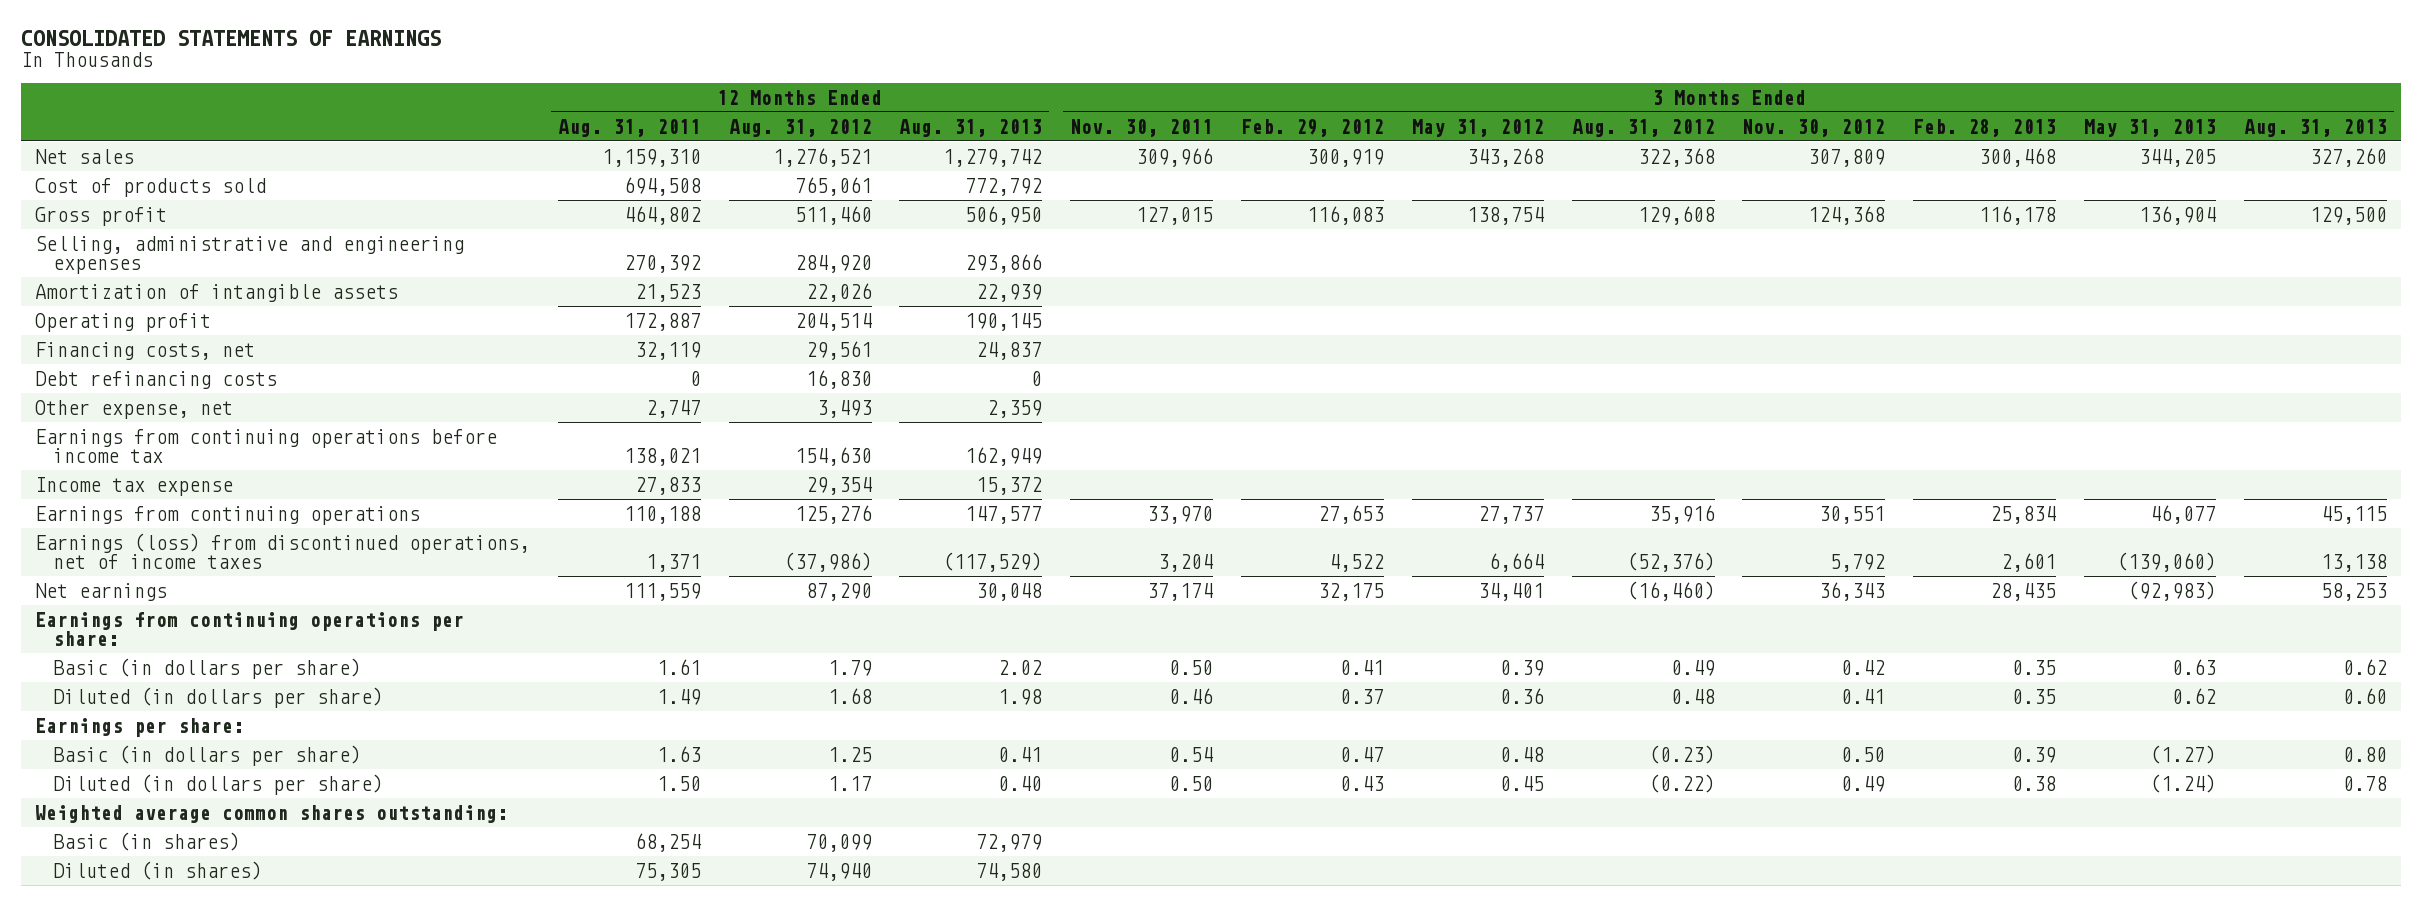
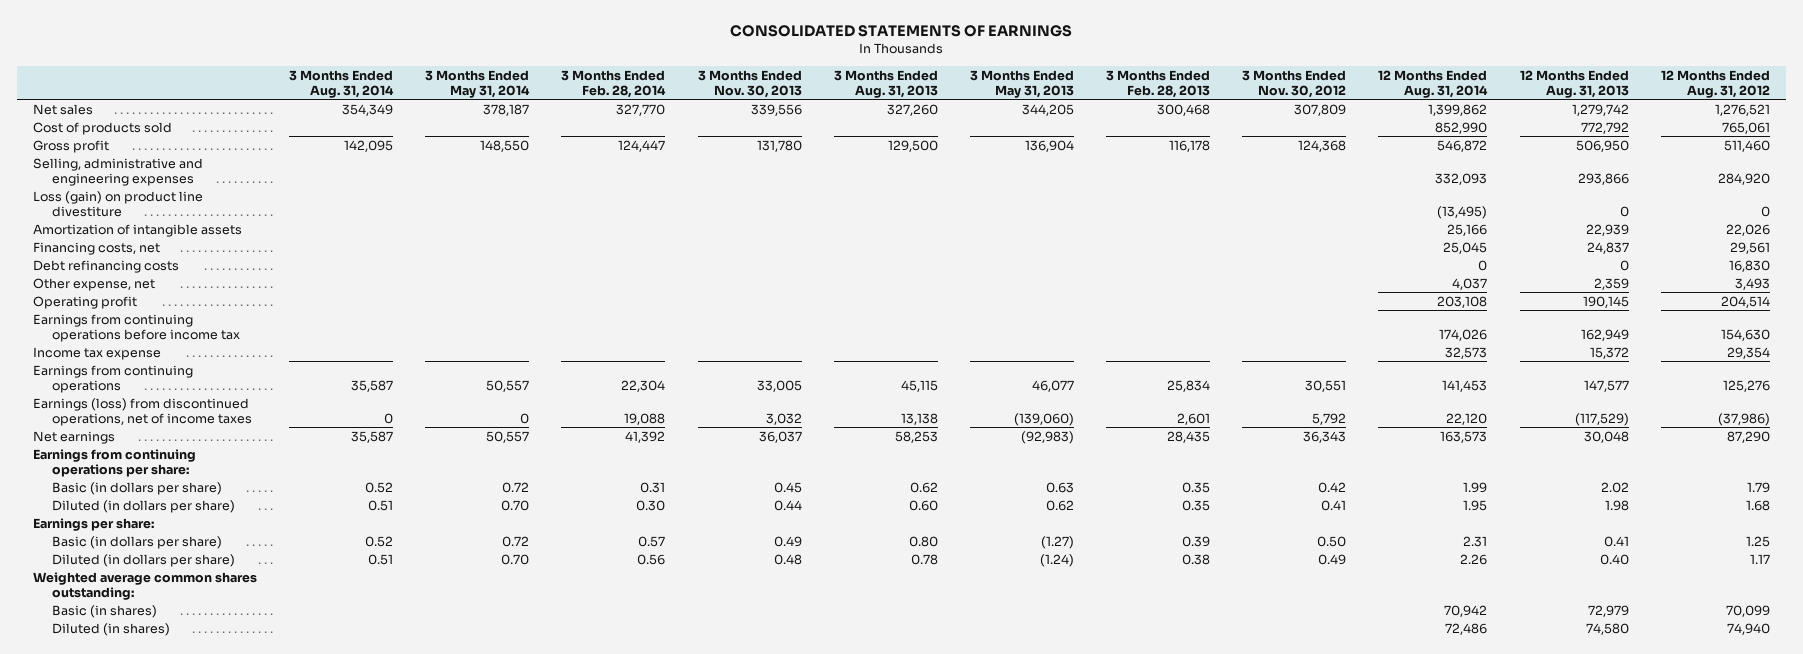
- | 12 Months Ended Aug. 31, 2011 | 12 Months Ended Aug. 31, 2012 | 12 Months Ended Aug. 31, 2013 | 3 Months Ended Nov. 30, 2011 | 3 Months Ended Feb. 29, 2012 | 3 Months Ended May 31, 2012 | 3 Months Ended Aug. 31, 2012 | 3 Months Ended Nov. 30, 2012 | 3 Months Ended Feb. 28, 2013 | 3 Months Ended May 31, 2013 | 3 Months Ended Aug. 31, 2013
+ | 3 Months Ended Aug. 31, 2014 | 3 Months Ended May 31, 2014 | 3 Months Ended Feb. 28, 2014 | 3 Months Ended Nov. 30, 2013 | 3 Months Ended Aug. 31, 2013 | 3 Months Ended May 31, 2013 | 3 Months Ended Feb. 28, 2013 | 3 Months Ended Nov. 30, 2012 | 12 Months Ended Aug. 31, 2014 | 12 Months Ended Aug. 31, 2013 | 12 Months Ended Aug. 31, 2012
+ Loss (gain) on product line divestiture | | | | | | | | | (13,495) | 0 | 0
moved down: Operating profit | | | | | | | | | 203,108 | 190,145 | 204,514

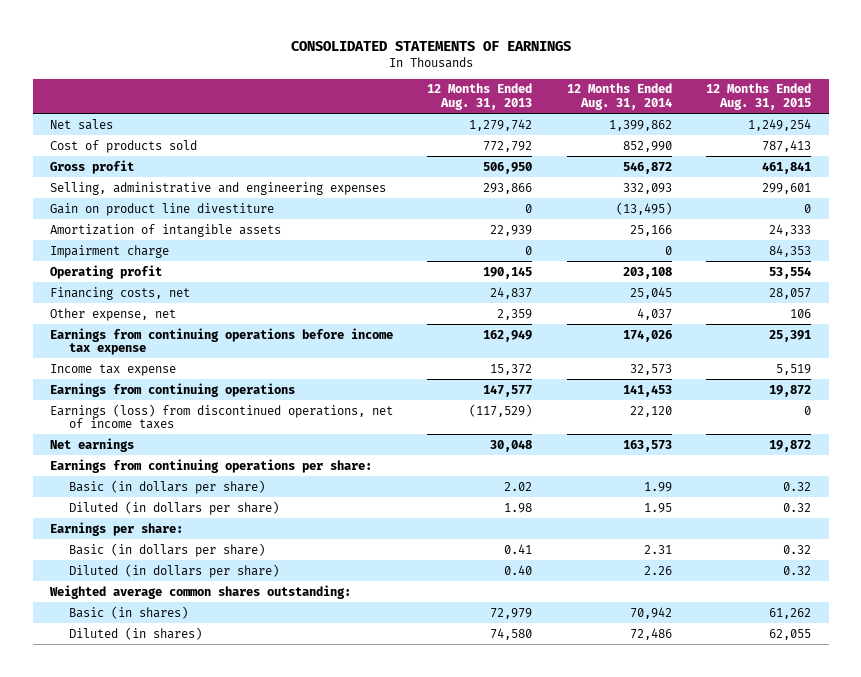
- | 3 Months Ended Aug. 31, 2014 | 3 Months Ended May 31, 2014 | 3 Months Ended Feb. 28, 2014 | 3 Months Ended Nov. 30, 2013 | 3 Months Ended Aug. 31, 2013 | 3 Months Ended May 31, 2013 | 3 Months Ended Feb. 28, 2013 | 3 Months Ended Nov. 30, 2012 | 12 Months Ended Aug. 31, 2014 | 12 Months Ended Aug. 31, 2013 | 12 Months Ended Aug. 31, 2012
+ | 12 Months Ended Aug. 31, 2013 | 12 Months Ended Aug. 31, 2014 | 12 Months Ended Aug. 31, 2015
- Loss (gain) on product line divestiture | | | | | | | | | (13,495) | 0 | 0
+ Gain on product line divestiture | 0 | (13,495) | 0
+ Impairment charge | 0 | 0 | 84,353
moved up: Operating profit | 190,145 | 203,108 | 53,554
- Debt refinancing costs | | | | | | | | | 0 | 0 | 16,830
- Earnings from continuing operations before income tax | | | | | | | | | 174,026 | 162,949 | 154,630
+ Earnings from continuing operations before income tax expense | 162,949 | 174,026 | 25,391

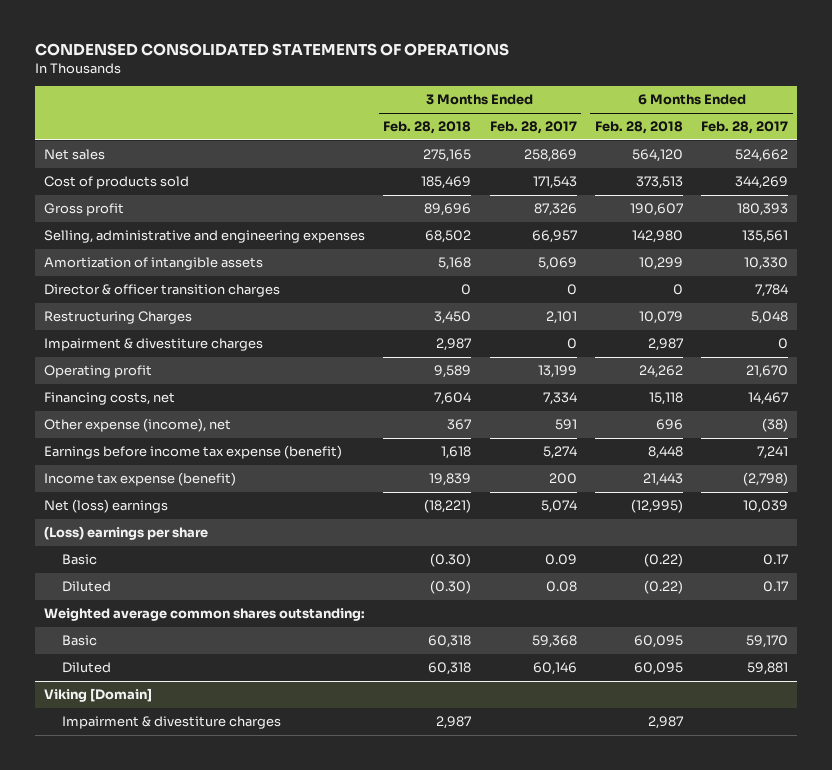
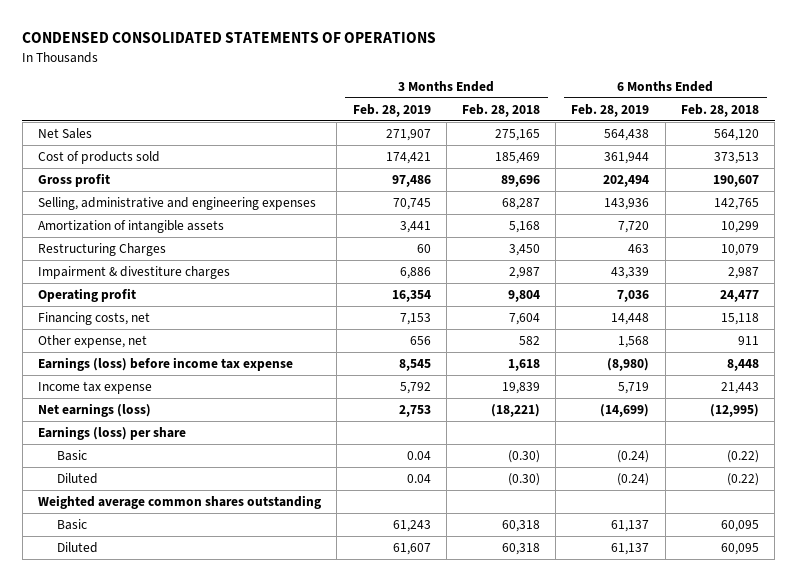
- | 3 Months Ended Feb. 28, 2018 | 3 Months Ended Feb. 28, 2017 | 6 Months Ended Feb. 28, 2018 | 6 Months Ended Feb. 28, 2017
+ | 3 Months Ended Feb. 28, 2019 | 3 Months Ended Feb. 28, 2018 | 6 Months Ended Feb. 28, 2019 | 6 Months Ended Feb. 28, 2018
- Net sales | 275,165 | 258,869 | 564,120 | 524,662
+ Net Sales | 271,907 | 275,165 | 564,438 | 564,120
- Selling, administrative and engineering expenses | 68,502 | 66,957 | 142,980 | 135,561
+ Selling, administrative and engineering expenses | 70,745 | 68,287 | 143,936 | 142,765
- Director & officer transition charges | 0 | 0 | 0 | 7,784
- Operating profit | 9,589 | 13,199 | 24,262 | 21,670
+ Operating profit | 16,354 | 9,804 | 7,036 | 24,477
- Other expense (income), net | 367 | 591 | 696 | (38)
- Earnings before income tax expense (benefit) | 1,618 | 5,274 | 8,448 | 7,241
- Income tax expense (benefit) | 19,839 | 200 | 21,443 | (2,798)
- Net (loss) earnings | (18,221) | 5,074 | (12,995) | 10,039
- (Loss) earnings per share
+ Other expense, net | 656 | 582 | 1,568 | 911
+ Earnings (loss) before income tax expense | 8,545 | 1,618 | (8,980) | 8,448
+ Income tax expense | 5,792 | 19,839 | 5,719 | 21,443
+ Net earnings (loss) | 2,753 | (18,221) | (14,699) | (12,995)
+ Earnings (loss) per share
- Weighted average common shares outstanding:
+ Weighted average common shares outstanding
- Viking [Domain]
- Impairment & divestiture charges | 2,987 | | 2,987 |

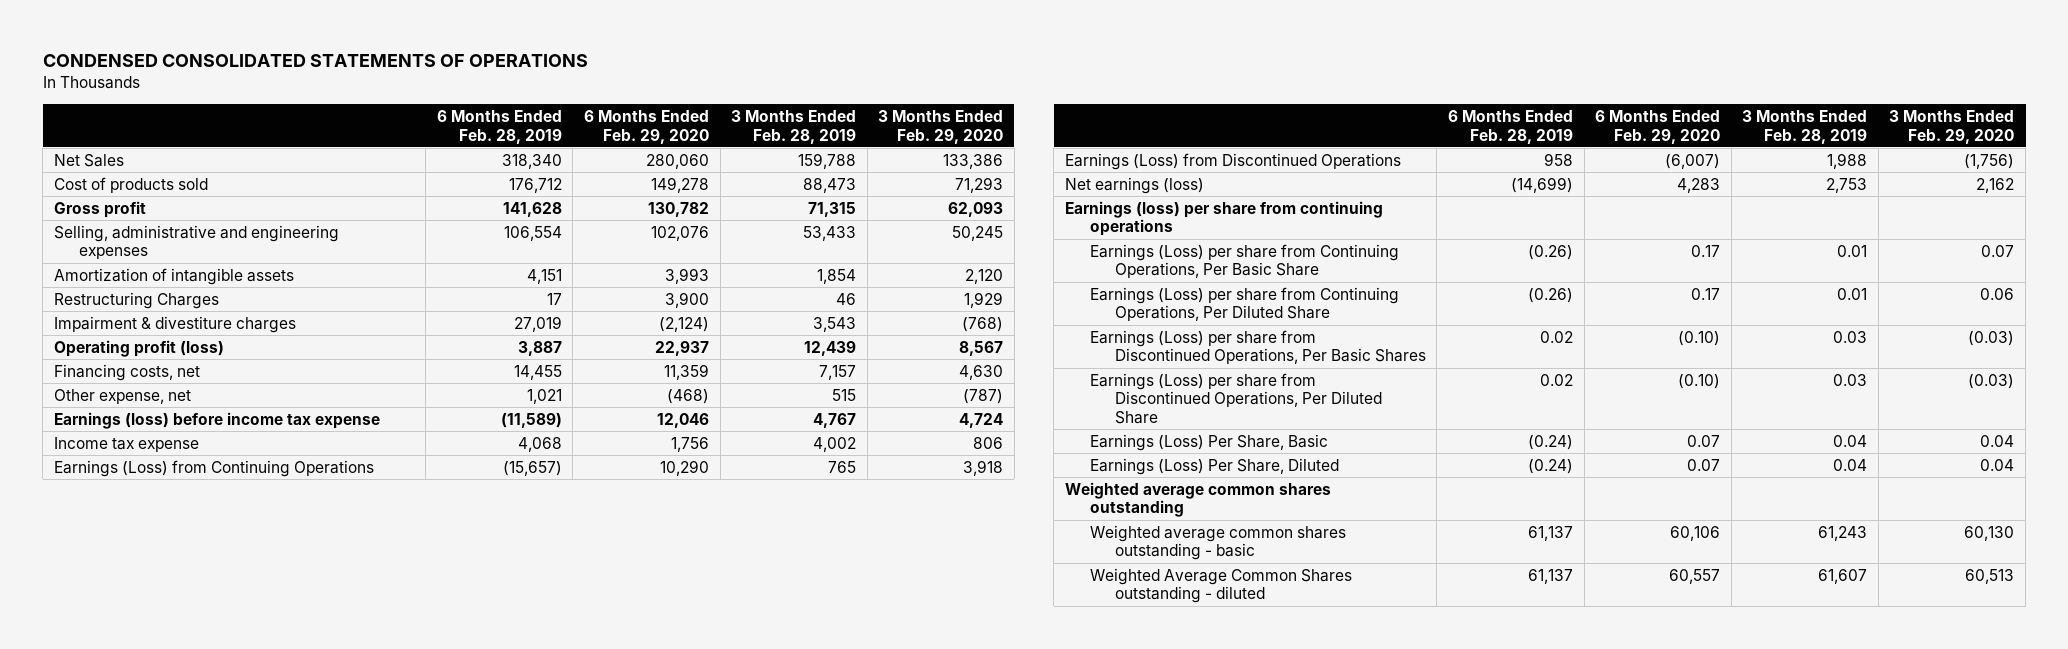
- | 3 Months Ended Feb. 28, 2019 | 3 Months Ended Feb. 28, 2018 | 6 Months Ended Feb. 28, 2019 | 6 Months Ended Feb. 28, 2018
+ | 6 Months Ended Feb. 28, 2019 | 6 Months Ended Feb. 29, 2020 | 3 Months Ended Feb. 28, 2019 | 3 Months Ended Feb. 29, 2020
- Net Sales | 271,907 | 275,165 | 564,438 | 564,120
- Cost of products sold | 174,421 | 185,469 | 361,944 | 373,513
- Gross profit | 97,486 | 89,696 | 202,494 | 190,607
- Selling, administrative and engineering expenses | 70,745 | 68,287 | 143,936 | 142,765
- Amortization of intangible assets | 3,441 | 5,168 | 7,720 | 10,299
- Restructuring Charges | 60 | 3,450 | 463 | 10,079
- Impairment & divestiture charges | 6,886 | 2,987 | 43,339 | 2,987
- Operating profit | 16,354 | 9,804 | 7,036 | 24,477
- Financing costs, net | 7,153 | 7,604 | 14,448 | 15,118
- Other expense, net | 656 | 582 | 1,568 | 911
- Earnings (loss) before income tax expense | 8,545 | 1,618 | (8,980) | 8,448
- Income tax expense | 5,792 | 19,839 | 5,719 | 21,443
+ Net Sales | 318,340 | 280,060 | 159,788 | 133,386
+ Cost of products sold | 176,712 | 149,278 | 88,473 | 71,293
+ Gross profit | 141,628 | 130,782 | 71,315 | 62,093
+ Selling, administrative and engineering expenses | 106,554 | 102,076 | 53,433 | 50,245
+ Amortization of intangible assets | 4,151 | 3,993 | 1,854 | 2,120
+ Restructuring Charges | 17 | 3,900 | 46 | 1,929
+ Impairment & divestiture charges | 27,019 | (2,124) | 3,543 | (768)
+ Operating profit (loss) | 3,887 | 22,937 | 12,439 | 8,567
+ Financing costs, net | 14,455 | 11,359 | 7,157 | 4,630
+ Other expense, net | 1,021 | (468) | 515 | (787)
+ Earnings (loss) before income tax expense | (11,589) | 12,046 | 4,767 | 4,724
+ Income tax expense | 4,068 | 1,756 | 4,002 | 806
+ Earnings (Loss) from Continuing Operations | (15,657) | 10,290 | 765 | 3,918
+ Earnings (Loss) from Discontinued Operations | 958 | (6,007) | 1,988 | (1,756)
- Earnings (loss) per share
- Basic | 0.04 | (0.30) | (0.24) | (0.22)
- Diluted | 0.04 | (0.30) | (0.24) | (0.22)
+ Earnings (loss) per share from continuing operations
+ Earnings (Loss) per share from Continuing Operations, Per Basic Share | (0.26) | 0.17 | 0.01 | 0.07
+ Earnings (Loss) per share from Continuing Operations, Per Diluted Share | (0.26) | 0.17 | 0.01 | 0.06
+ Earnings (Loss) per share from Discontinued Operations, Per Basic Shares | 0.02 | (0.10) | 0.03 | (0.03)
+ Earnings (Loss) per share from Discontinued Operations, Per Diluted Share | 0.02 | (0.10) | 0.03 | (0.03)
+ Earnings (Loss) Per Share, Basic | (0.24) | 0.07 | 0.04 | 0.04
+ Earnings (Loss) Per Share, Diluted | (0.24) | 0.07 | 0.04 | 0.04
- Basic | 61,243 | 60,318 | 61,137 | 60,095
- Diluted | 61,607 | 60,318 | 61,137 | 60,095
+ Weighted average common shares outstanding - basic | 61,137 | 60,106 | 61,243 | 60,130
+ Weighted Average Common Shares outstanding - diluted | 61,137 | 60,557 | 61,607 | 60,513

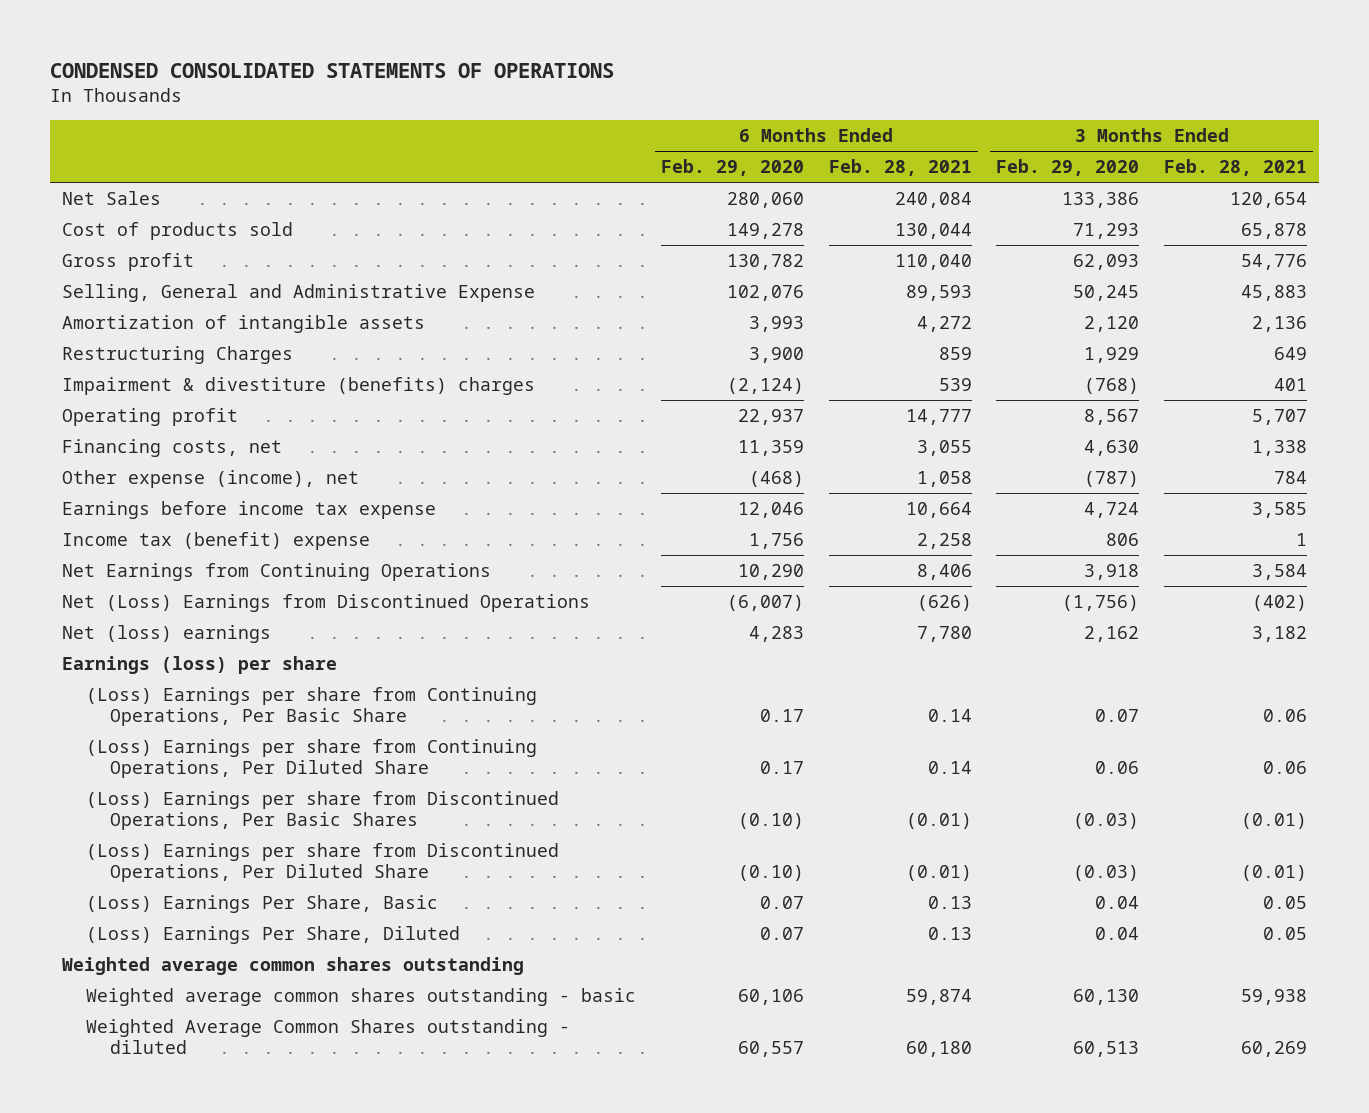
- | 6 Months Ended Feb. 28, 2019 | 6 Months Ended Feb. 29, 2020 | 3 Months Ended Feb. 28, 2019 | 3 Months Ended Feb. 29, 2020
+ | 6 Months Ended Feb. 29, 2020 | 6 Months Ended Feb. 28, 2021 | 3 Months Ended Feb. 29, 2020 | 3 Months Ended Feb. 28, 2021
- Selling, administrative and engineering expenses | 106,554 | 102,076 | 53,433 | 50,245
+ Selling, General and Administrative Expense | 102,076 | 89,593 | 50,245 | 45,883
- Impairment & divestiture charges | 27,019 | (2,124) | 3,543 | (768)
- Operating profit (loss) | 3,887 | 22,937 | 12,439 | 8,567
+ Impairment & divestiture (benefits) charges | (2,124) | 539 | (768) | 401
+ Operating profit | 22,937 | 14,777 | 8,567 | 5,707
- Other expense, net | 1,021 | (468) | 515 | (787)
- Earnings (loss) before income tax expense | (11,589) | 12,046 | 4,767 | 4,724
- Income tax expense | 4,068 | 1,756 | 4,002 | 806
- Earnings (Loss) from Continuing Operations | (15,657) | 10,290 | 765 | 3,918
- Earnings (Loss) from Discontinued Operations | 958 | (6,007) | 1,988 | (1,756)
- Net earnings (loss) | (14,699) | 4,283 | 2,753 | 2,162
- Earnings (loss) per share from continuing operations
- Earnings (Loss) per share from Continuing Operations, Per Basic Share | (0.26) | 0.17 | 0.01 | 0.07
- Earnings (Loss) per share from Continuing Operations, Per Diluted Share | (0.26) | 0.17 | 0.01 | 0.06
- Earnings (Loss) per share from Discontinued Operations, Per Basic Shares | 0.02 | (0.10) | 0.03 | (0.03)
- Earnings (Loss) per share from Discontinued Operations, Per Diluted Share | 0.02 | (0.10) | 0.03 | (0.03)
- Earnings (Loss) Per Share, Basic | (0.24) | 0.07 | 0.04 | 0.04
- Earnings (Loss) Per Share, Diluted | (0.24) | 0.07 | 0.04 | 0.04
+ Other expense (income), net | (468) | 1,058 | (787) | 784
+ Earnings before income tax expense | 12,046 | 10,664 | 4,724 | 3,585
+ Income tax (benefit) expense | 1,756 | 2,258 | 806 | 1
+ Net Earnings from Continuing Operations | 10,290 | 8,406 | 3,918 | 3,584
+ Net (Loss) Earnings from Discontinued Operations | (6,007) | (626) | (1,756) | (402)
+ Net (loss) earnings | 4,283 | 7,780 | 2,162 | 3,182
+ Earnings (loss) per share
+ (Loss) Earnings per share from Continuing Operations, Per Basic Share | 0.17 | 0.14 | 0.07 | 0.06
+ (Loss) Earnings per share from Continuing Operations, Per Diluted Share | 0.17 | 0.14 | 0.06 | 0.06
+ (Loss) Earnings per share from Discontinued Operations, Per Basic Shares | (0.10) | (0.01) | (0.03) | (0.01)
+ (Loss) Earnings per share from Discontinued Operations, Per Diluted Share | (0.10) | (0.01) | (0.03) | (0.01)
+ (Loss) Earnings Per Share, Basic | 0.07 | 0.13 | 0.04 | 0.05
+ (Loss) Earnings Per Share, Diluted | 0.07 | 0.13 | 0.04 | 0.05

